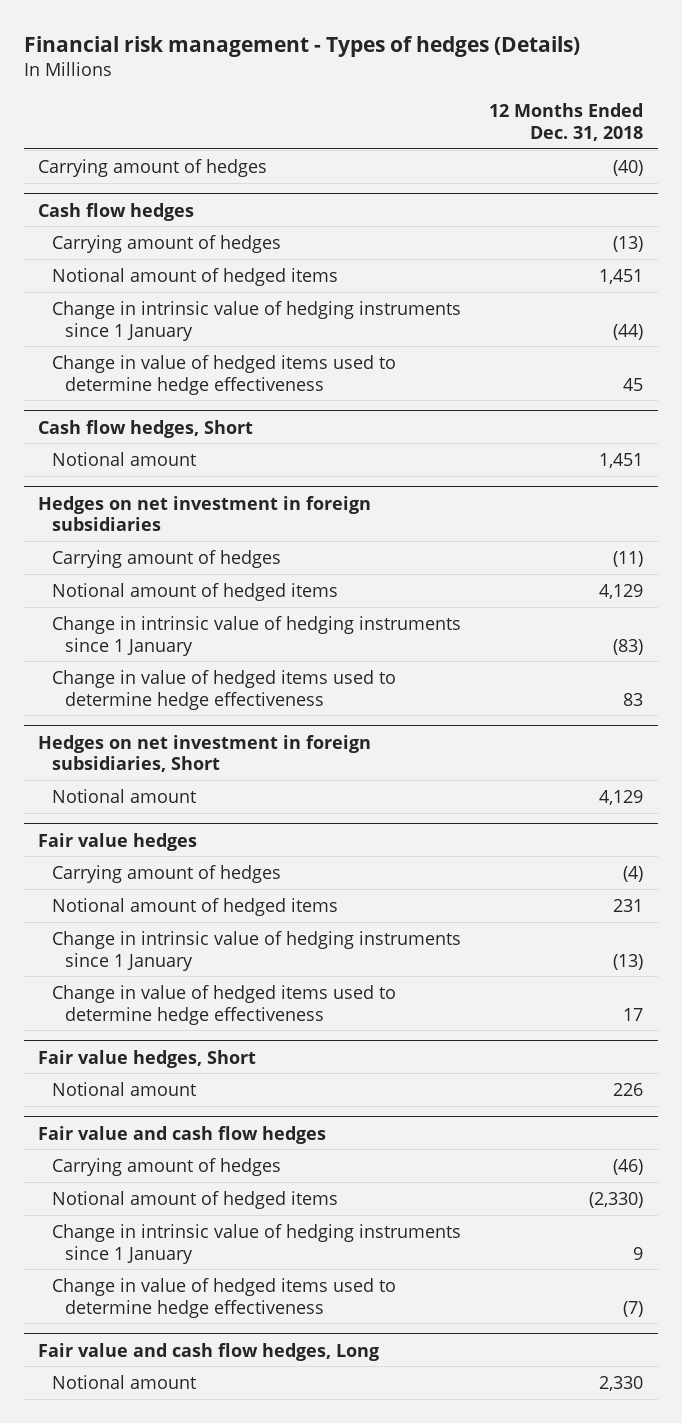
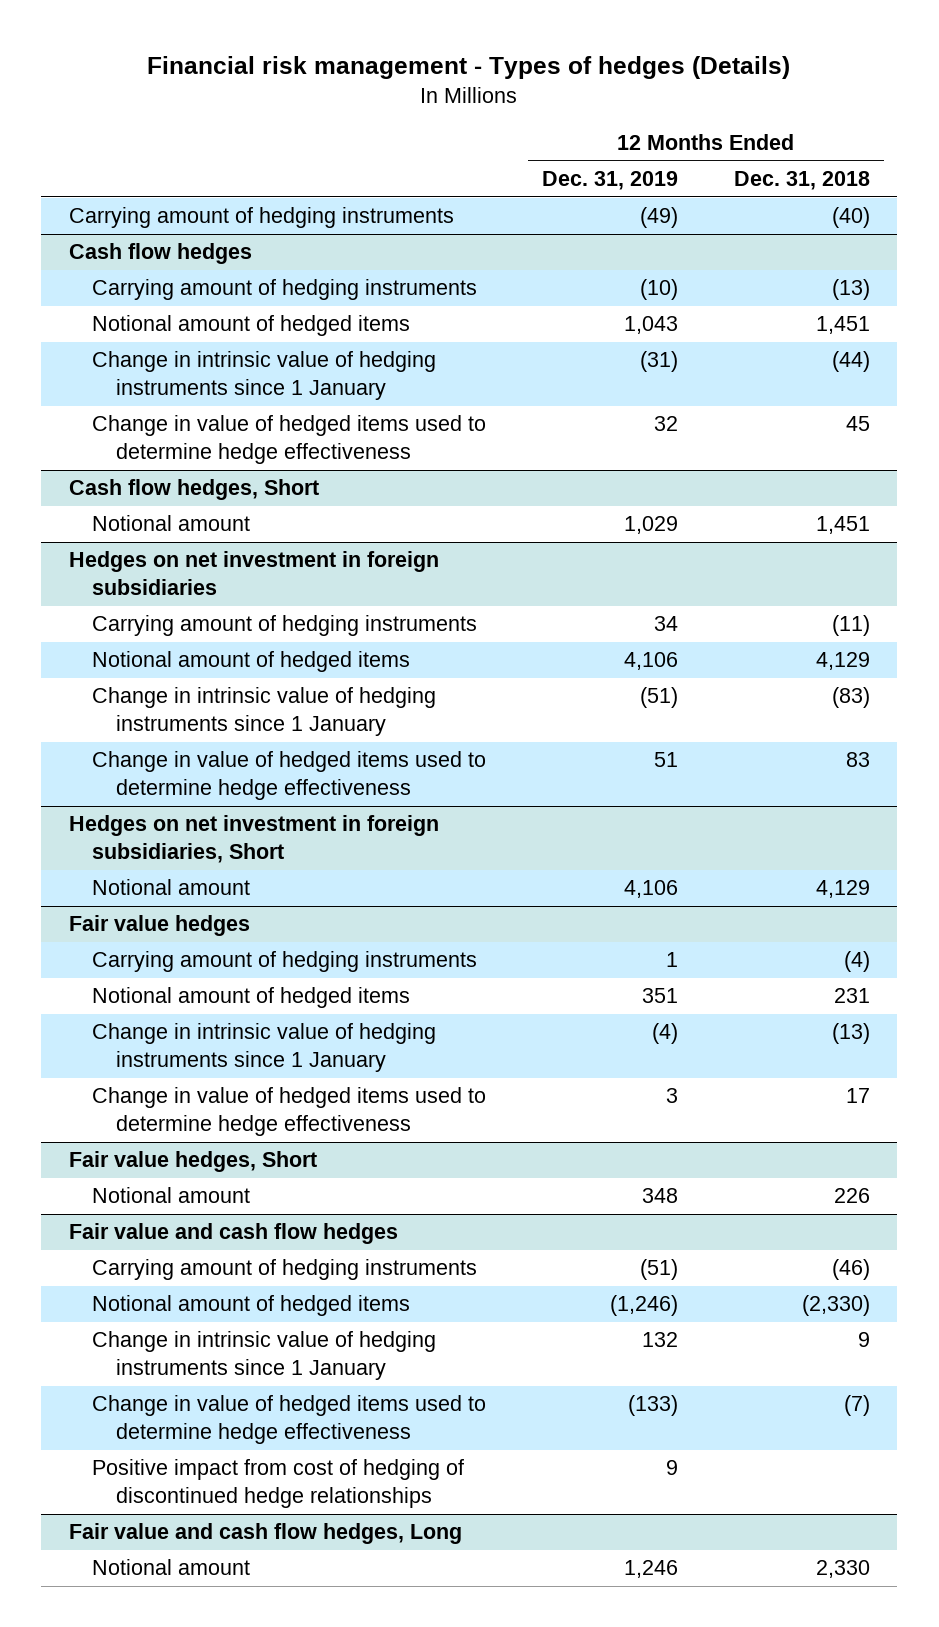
- | 12 Months Ended Dec. 31, 2018
+ | 12 Months Ended Dec. 31, 2019 | 12 Months Ended Dec. 31, 2018
- Carrying amount of hedges | (40)
+ Carrying amount of hedging instruments | (49) | (40)
@ Cash flow hedges
- Carrying amount of hedges | (13)
+ Carrying amount of hedging instruments | (10) | (13)
@ Hedges on net investment in foreign subsidiaries
- Carrying amount of hedges | (11)
+ Carrying amount of hedging instruments | 34 | (11)
@ Fair value hedges
- Carrying amount of hedges | (4)
+ Carrying amount of hedging instruments | 1 | (4)
@ Fair value and cash flow hedges
- Carrying amount of hedges | (46)
+ Carrying amount of hedging instruments | (51) | (46)
+ Positive impact from cost of hedging of discontinued hedge relationships | 9 |

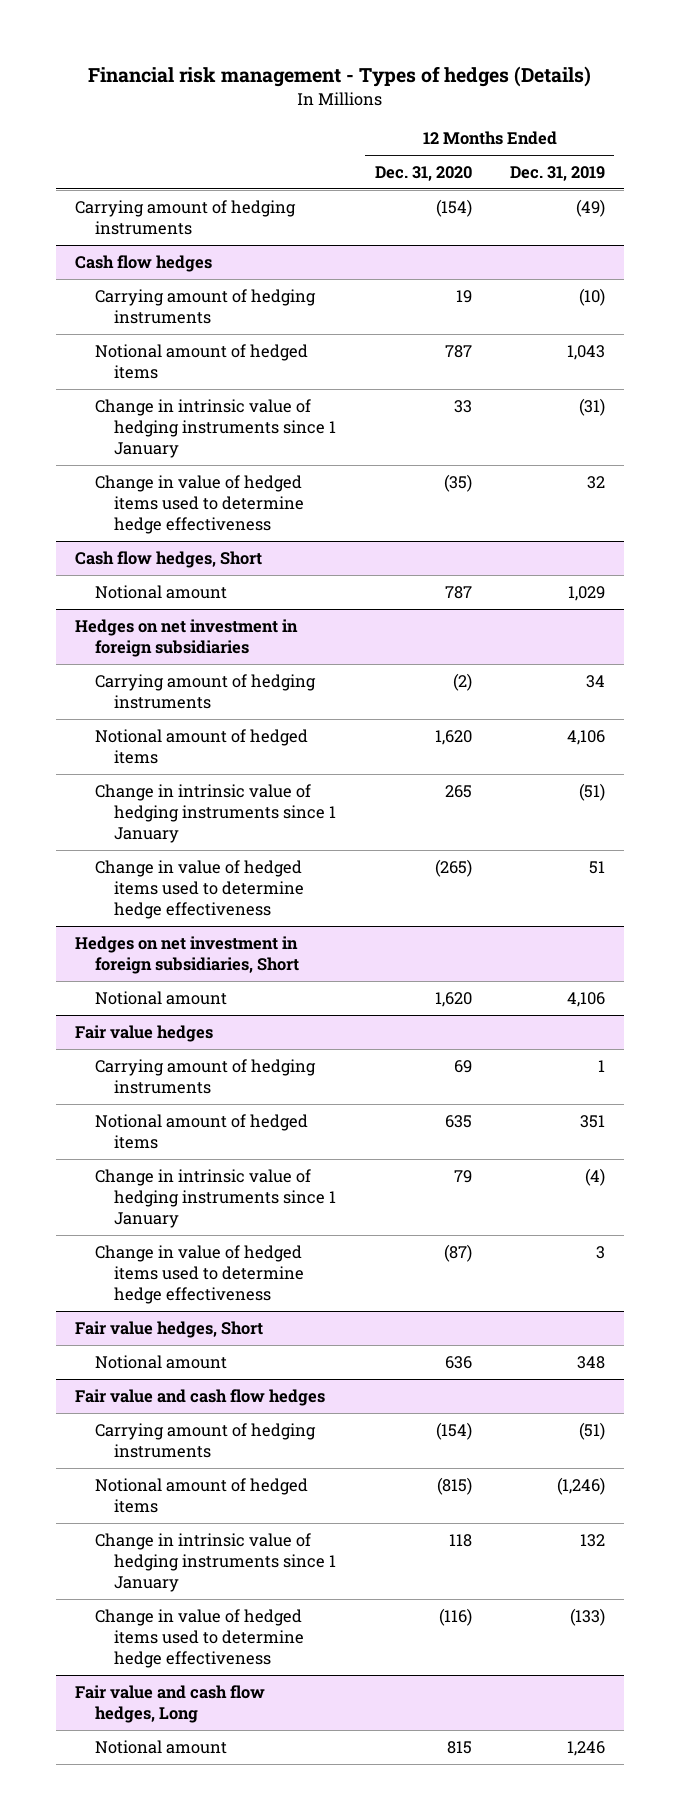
- | 12 Months Ended Dec. 31, 2019 | 12 Months Ended Dec. 31, 2018
+ | 12 Months Ended Dec. 31, 2020 | 12 Months Ended Dec. 31, 2019
@ Fair value and cash flow hedges
- Positive impact from cost of hedging of discontinued hedge relationships | 9 |

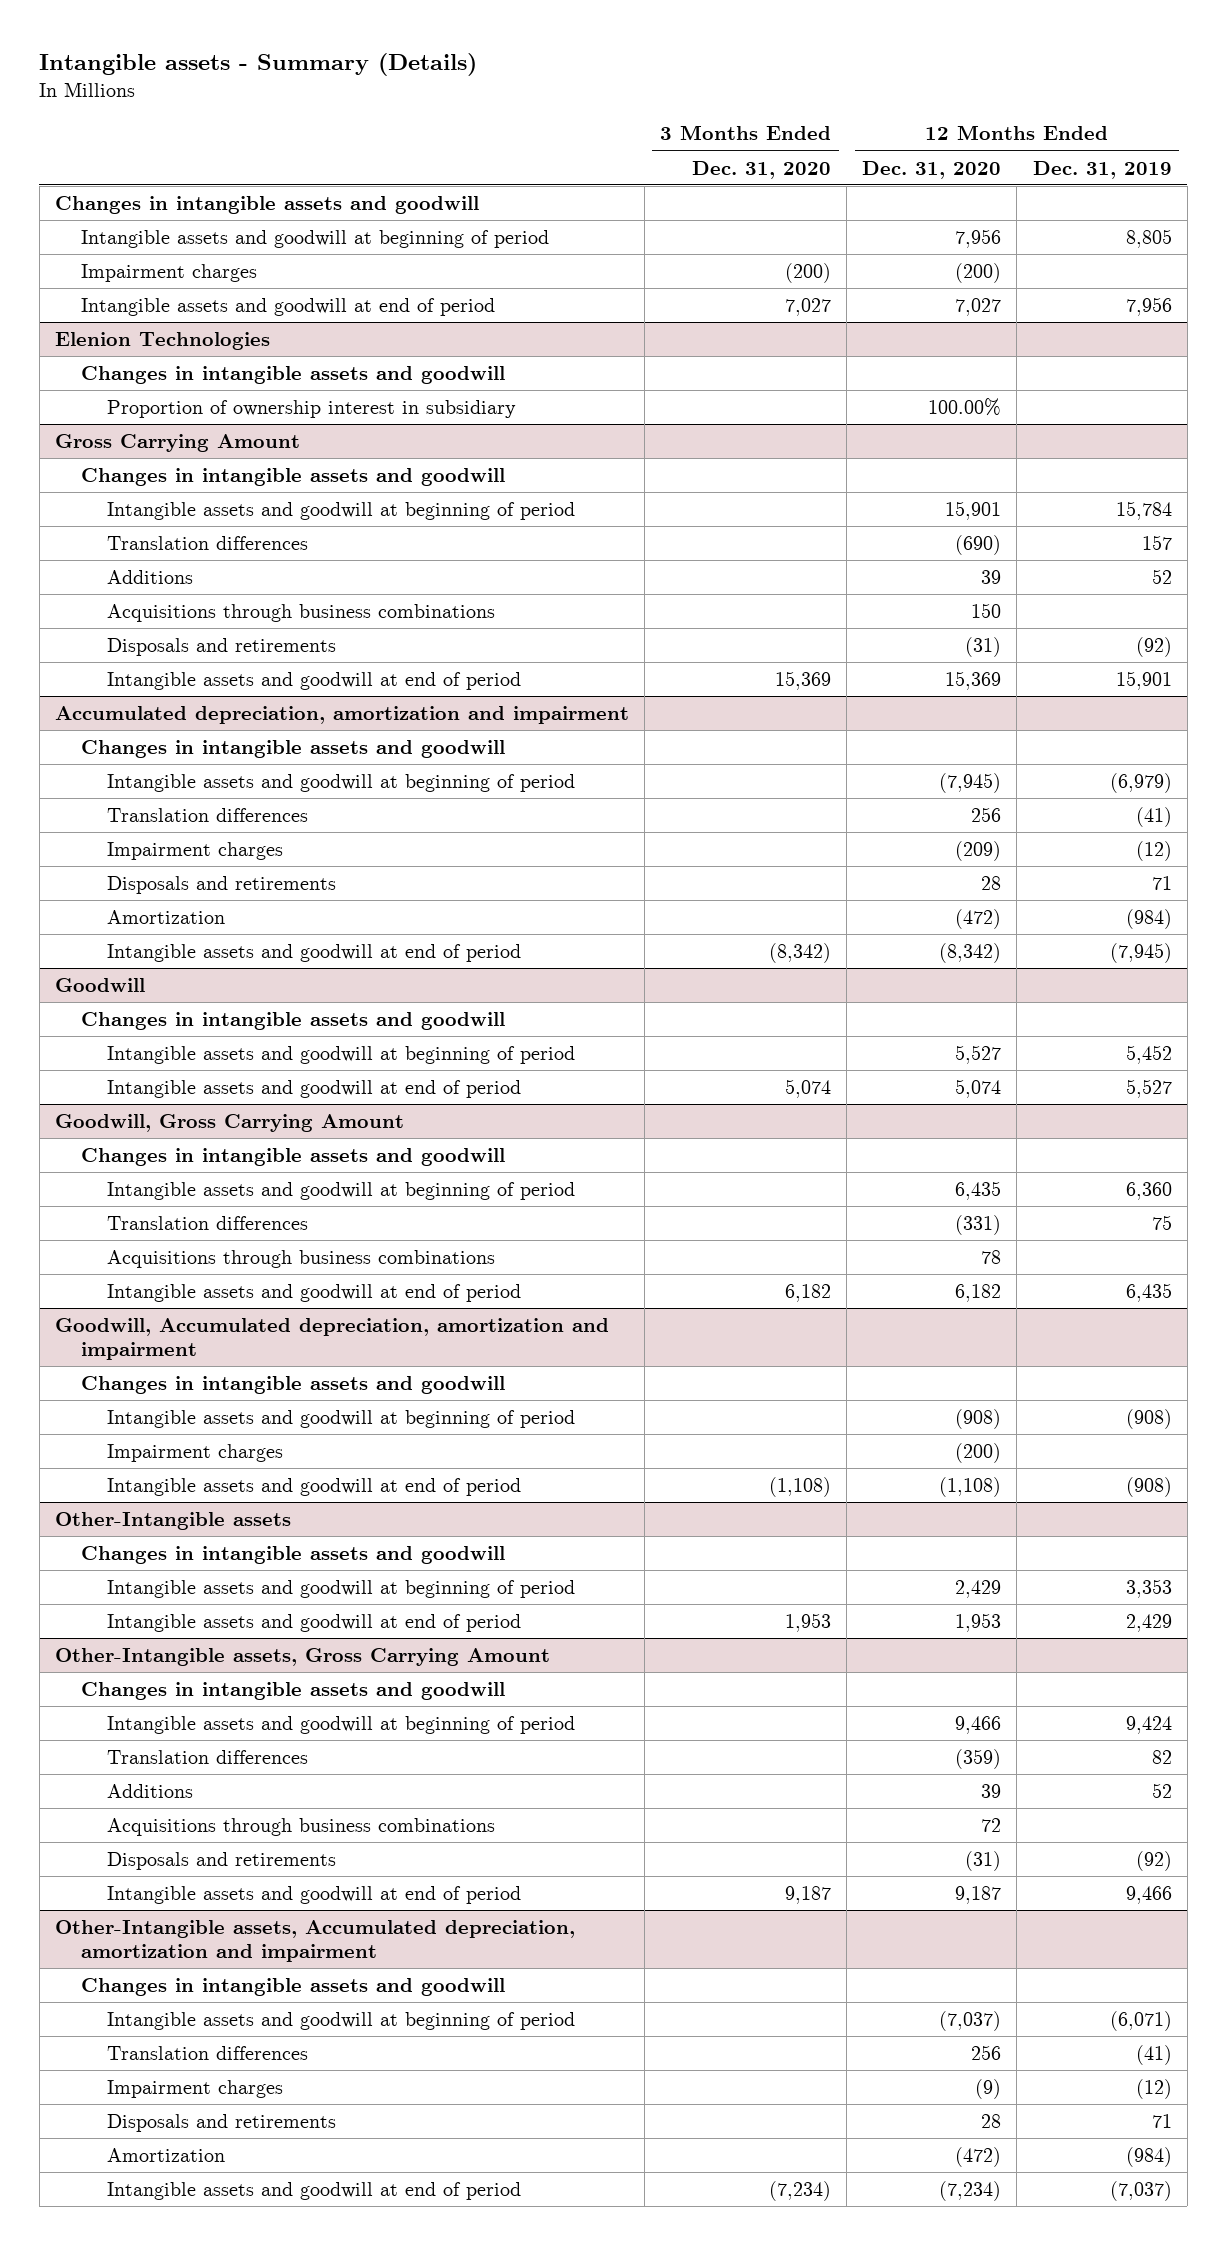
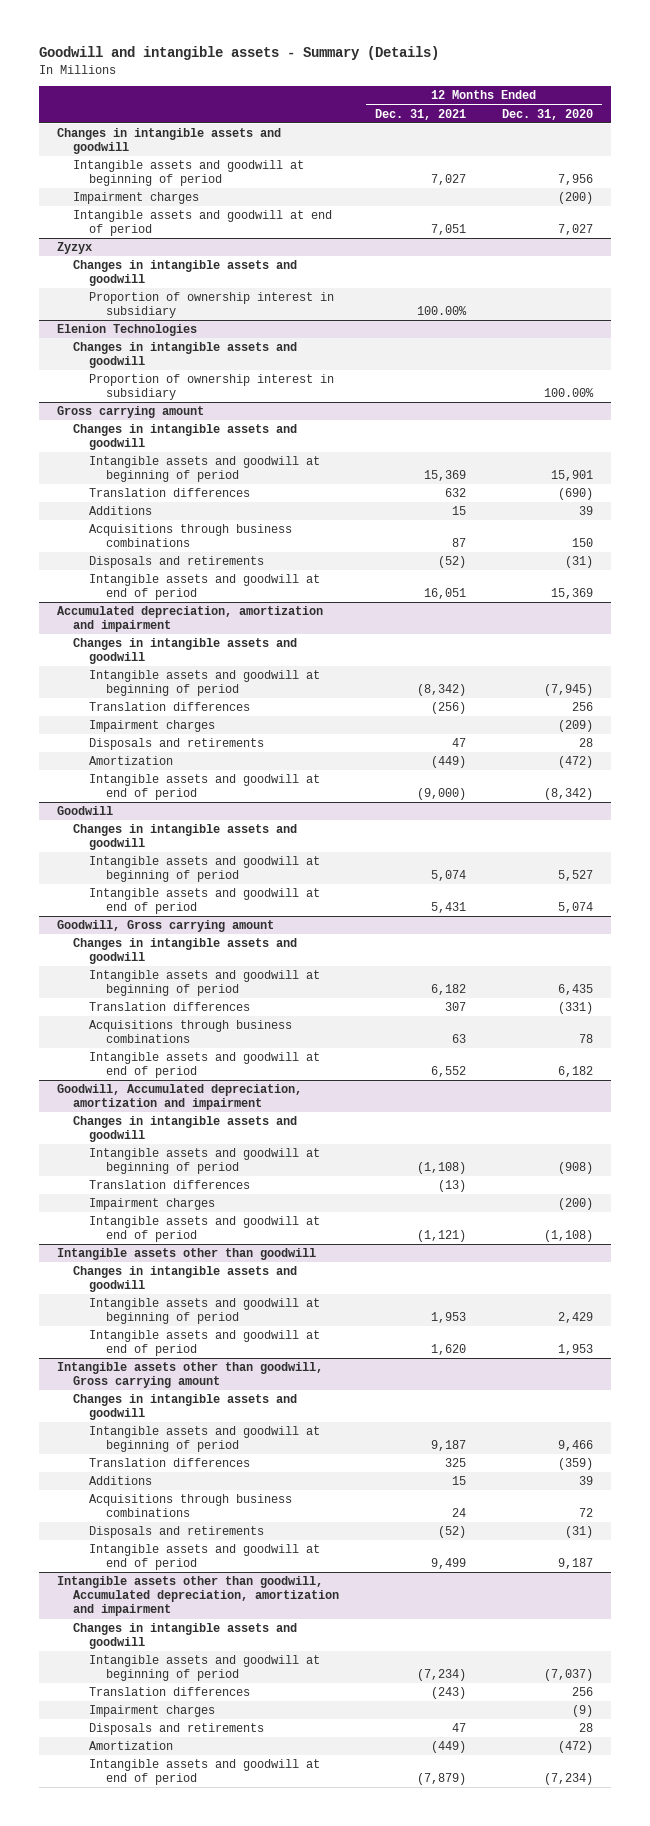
- Intangible assets - Summary (Details)
+ Goodwill and intangible assets - Summary (Details)
- | 3 Months Ended Dec. 31, 2020 | 12 Months Ended Dec. 31, 2020 | 12 Months Ended Dec. 31, 2019
+ | 12 Months Ended Dec. 31, 2021 | 12 Months Ended Dec. 31, 2020
+ Zyzyx
+ Changes in intangible assets and goodwill
+ Proportion of ownership interest in subsidiary | 100.00% |
- Gross Carrying Amount
+ Gross carrying amount
- Goodwill, Gross Carrying Amount
+ Goodwill, Gross carrying amount
@ Goodwill, Accumulated depreciation, amortization and impairment
+ Translation differences | (13) |
- Other-Intangible assets
+ Intangible assets other than goodwill
- Other-Intangible assets, Gross Carrying Amount
+ Intangible assets other than goodwill, Gross carrying amount
- Other-Intangible assets, Accumulated depreciation, amortization and impairment
+ Intangible assets other than goodwill, Accumulated depreciation, amortization and impairment

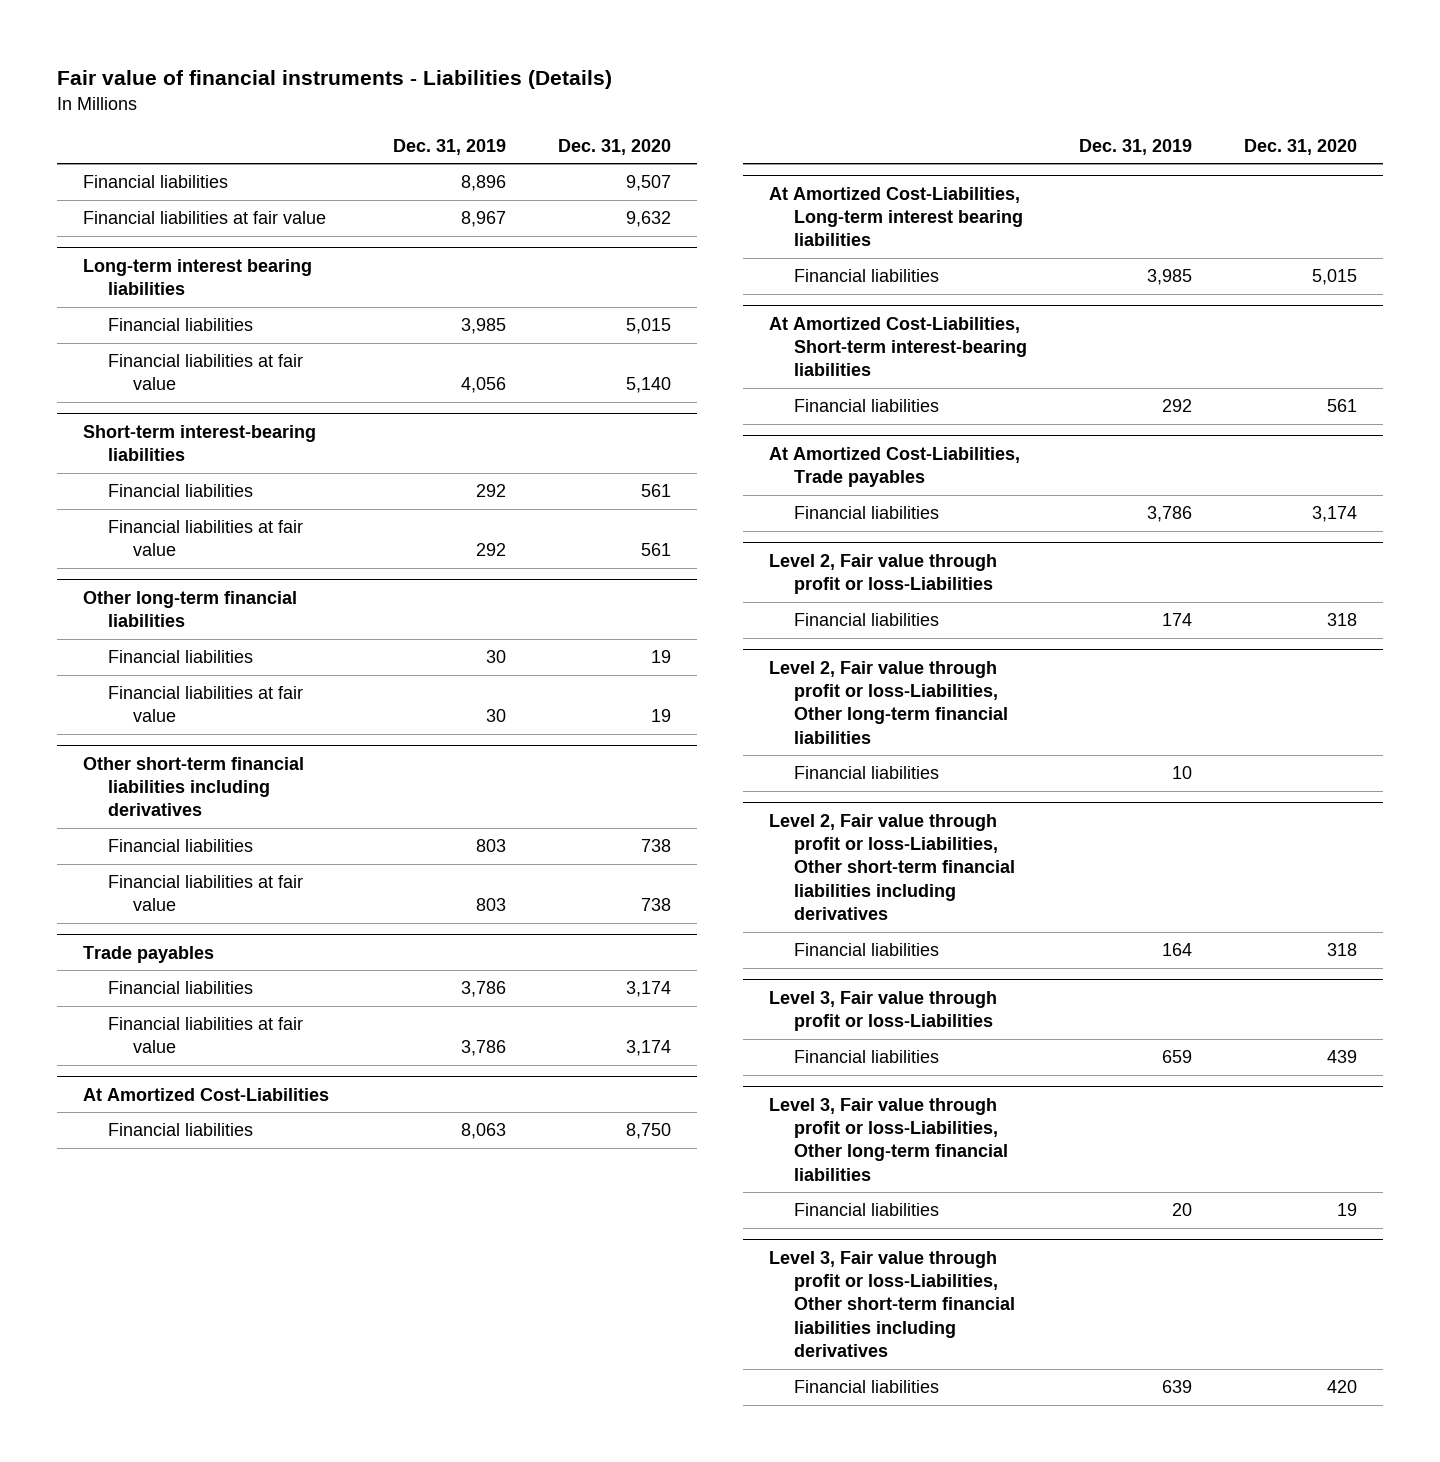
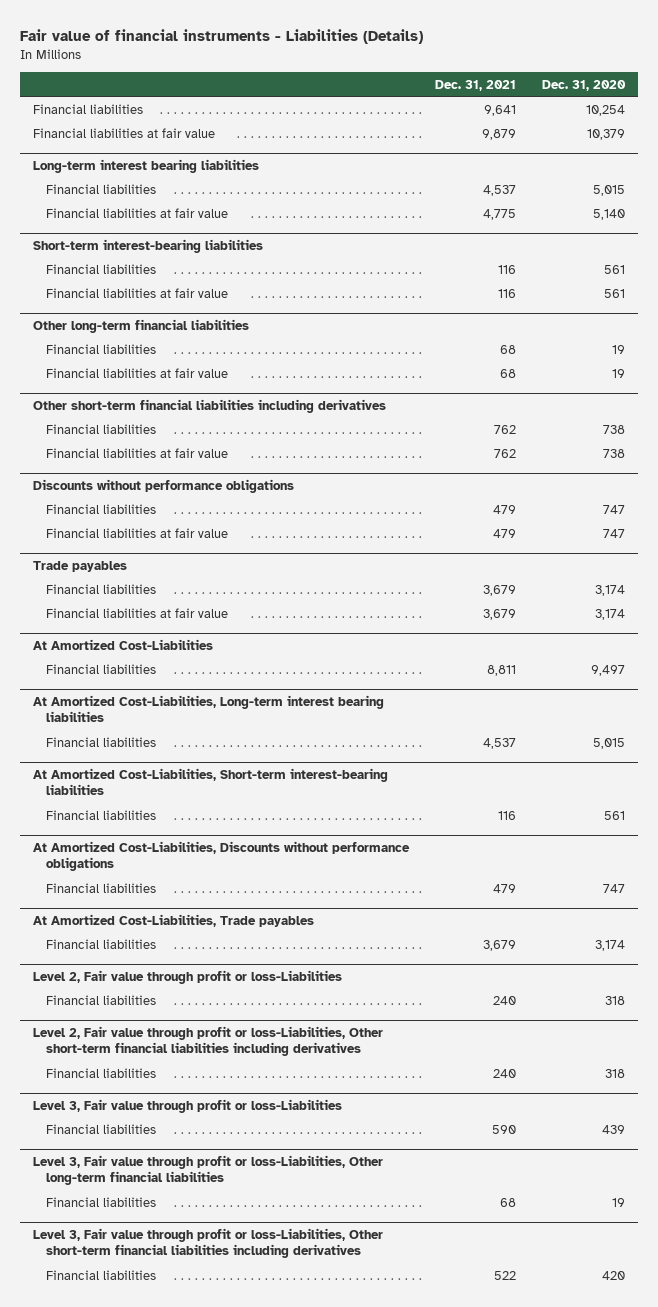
- | Dec. 31, 2019 | Dec. 31, 2020
+ | Dec. 31, 2021 | Dec. 31, 2020
- Financial liabilities | 8,896 | 9,507
- Financial liabilities at fair value | 8,967 | 9,632
+ Financial liabilities | 9,641 | 10,254
+ Financial liabilities at fair value | 9,879 | 10,379
+ Discounts without performance obligations
+ Financial liabilities | 479 | 747
+ Financial liabilities at fair value | 479 | 747
@ At Amortized Cost-Liabilities
- Financial liabilities | 8,063 | 8,750
+ Financial liabilities | 8,811 | 9,497
+ At Amortized Cost-Liabilities, Discounts without performance obligations
+ Financial liabilities | 479 | 747
- Level 2, Fair value through profit or loss-Liabilities, Other long-term financial liabilities
- Financial liabilities | 10 |

